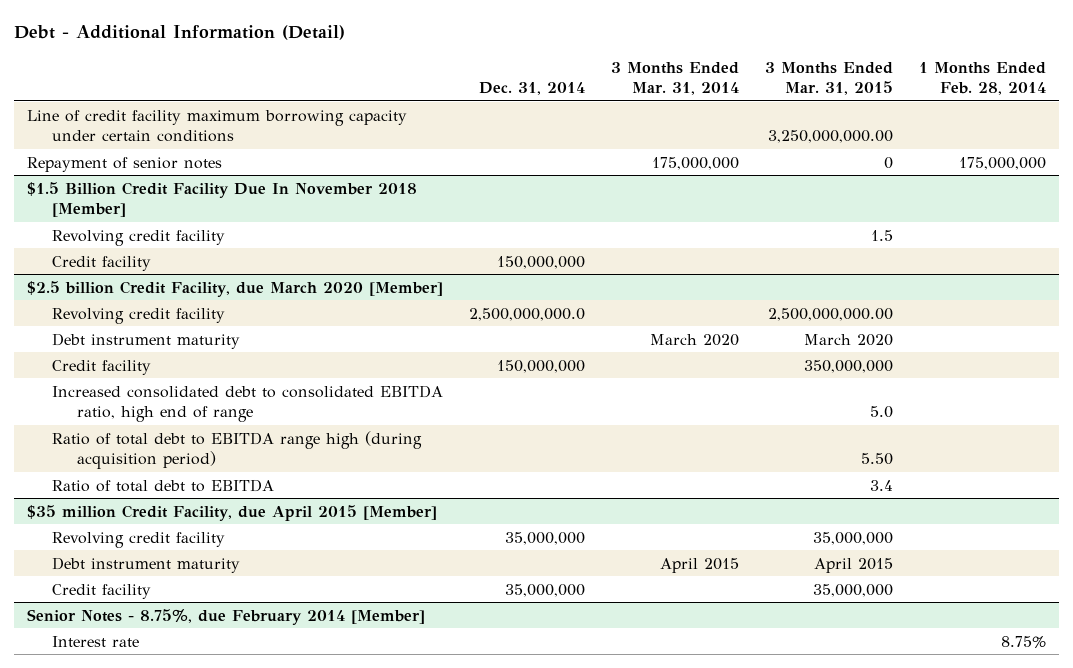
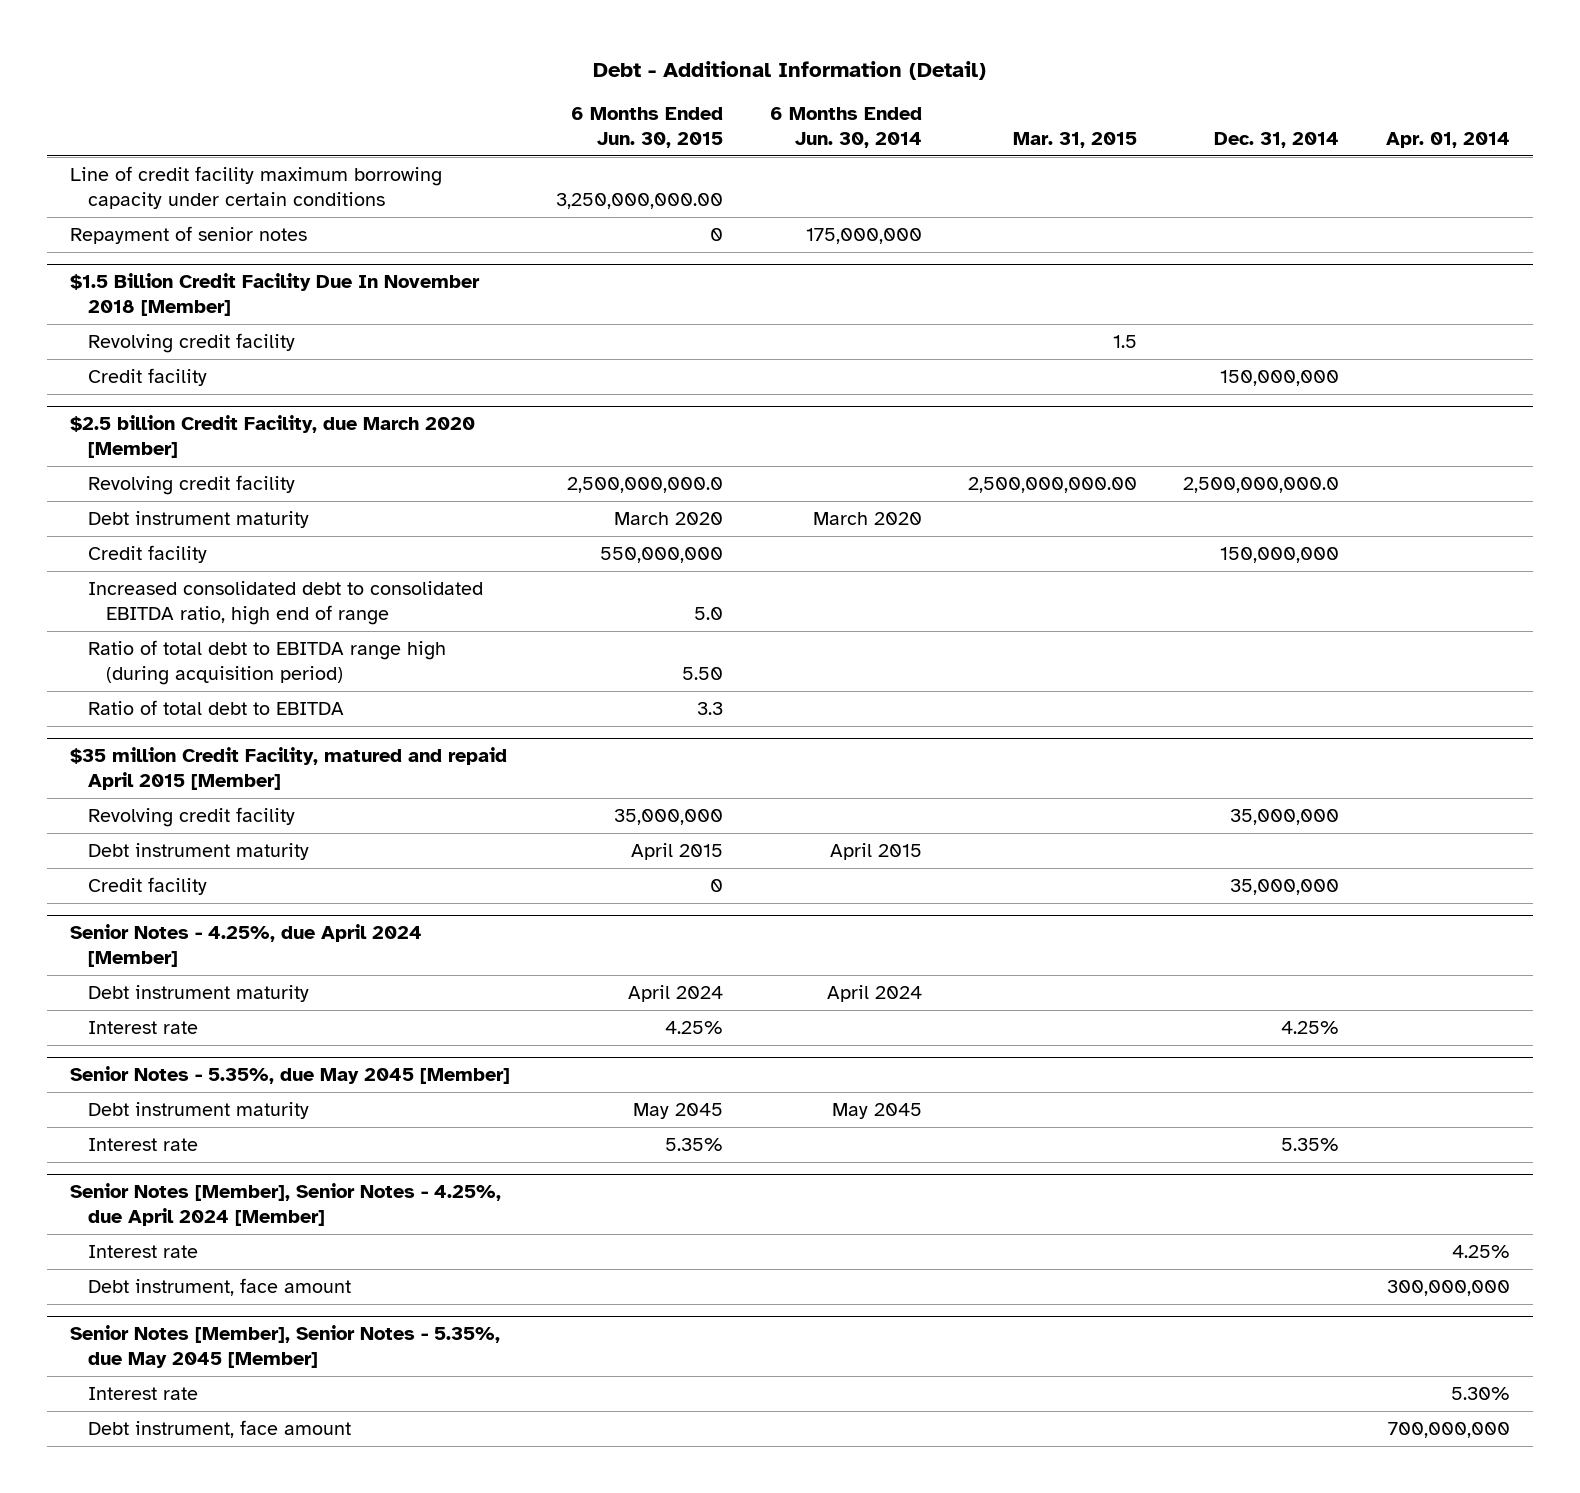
- | Dec. 31, 2014 | 3 Months Ended Mar. 31, 2014 | 3 Months Ended Mar. 31, 2015 | 1 Months Ended Feb. 28, 2014
+ | 6 Months Ended Jun. 30, 2015 | 6 Months Ended Jun. 30, 2014 | Mar. 31, 2015 | Dec. 31, 2014 | Apr. 01, 2014
- $35 million Credit Facility, due April 2015 [Member]
+ $35 million Credit Facility, matured and repaid April 2015 [Member]
- Senior Notes - 8.75%, due February 2014 [Member]
- Interest rate | | | | 8.75%
+ Senior Notes - 4.25%, due April 2024 [Member]
+ Debt instrument maturity | April 2024 | April 2024 | | |
+ Interest rate | 4.25% | | | 4.25% |
+ Senior Notes - 5.35%, due May 2045 [Member]
+ Debt instrument maturity | May 2045 | May 2045 | | |
+ Interest rate | 5.35% | | | 5.35% |
+ Senior Notes [Member], Senior Notes - 4.25%, due April 2024 [Member]
+ Interest rate | | | | | 4.25%
+ Debt instrument, face amount | | | | | 300,000,000
+ Senior Notes [Member], Senior Notes - 5.35%, due May 2045 [Member]
+ Interest rate | | | | | 5.30%
+ Debt instrument, face amount | | | | | 700,000,000

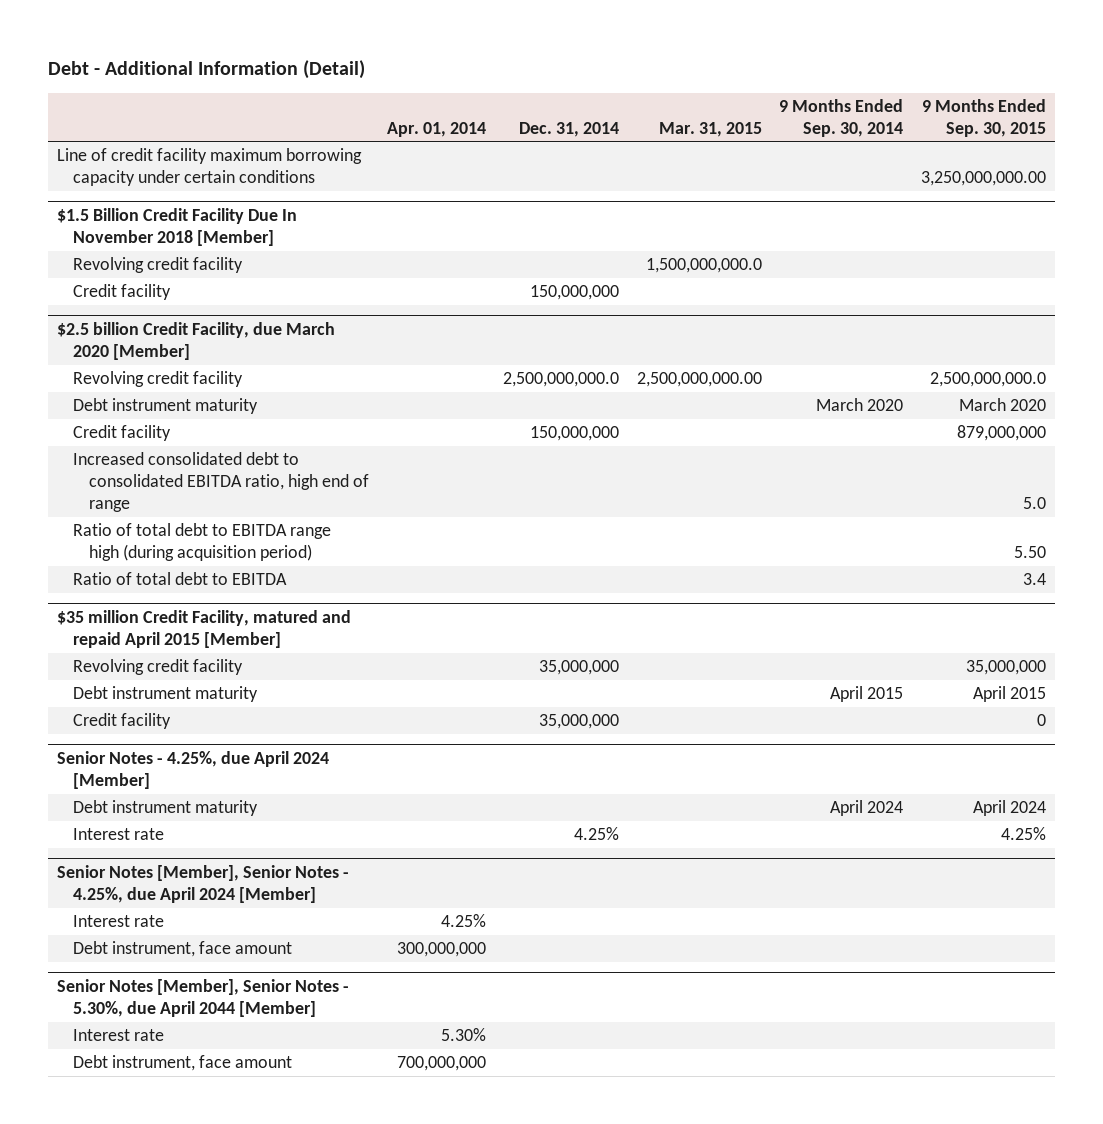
- | 6 Months Ended Jun. 30, 2015 | 6 Months Ended Jun. 30, 2014 | Mar. 31, 2015 | Dec. 31, 2014 | Apr. 01, 2014
+ | Apr. 01, 2014 | Dec. 31, 2014 | Mar. 31, 2015 | 9 Months Ended Sep. 30, 2014 | 9 Months Ended Sep. 30, 2015
- Repayment of senior notes | 0 | 175,000,000 | | |
@ $1.5 Billion Credit Facility Due In November 2018 [Member]
- Revolving credit facility | | | 1.5 | |
+ Revolving credit facility | | | 1,500,000,000.0 | |
- Senior Notes - 5.35%, due May 2045 [Member]
- Debt instrument maturity | May 2045 | May 2045 | | |
- Interest rate | 5.35% | | | 5.35% |
- Senior Notes [Member], Senior Notes - 5.35%, due May 2045 [Member]
+ Senior Notes [Member], Senior Notes - 5.30%, due April 2044 [Member]

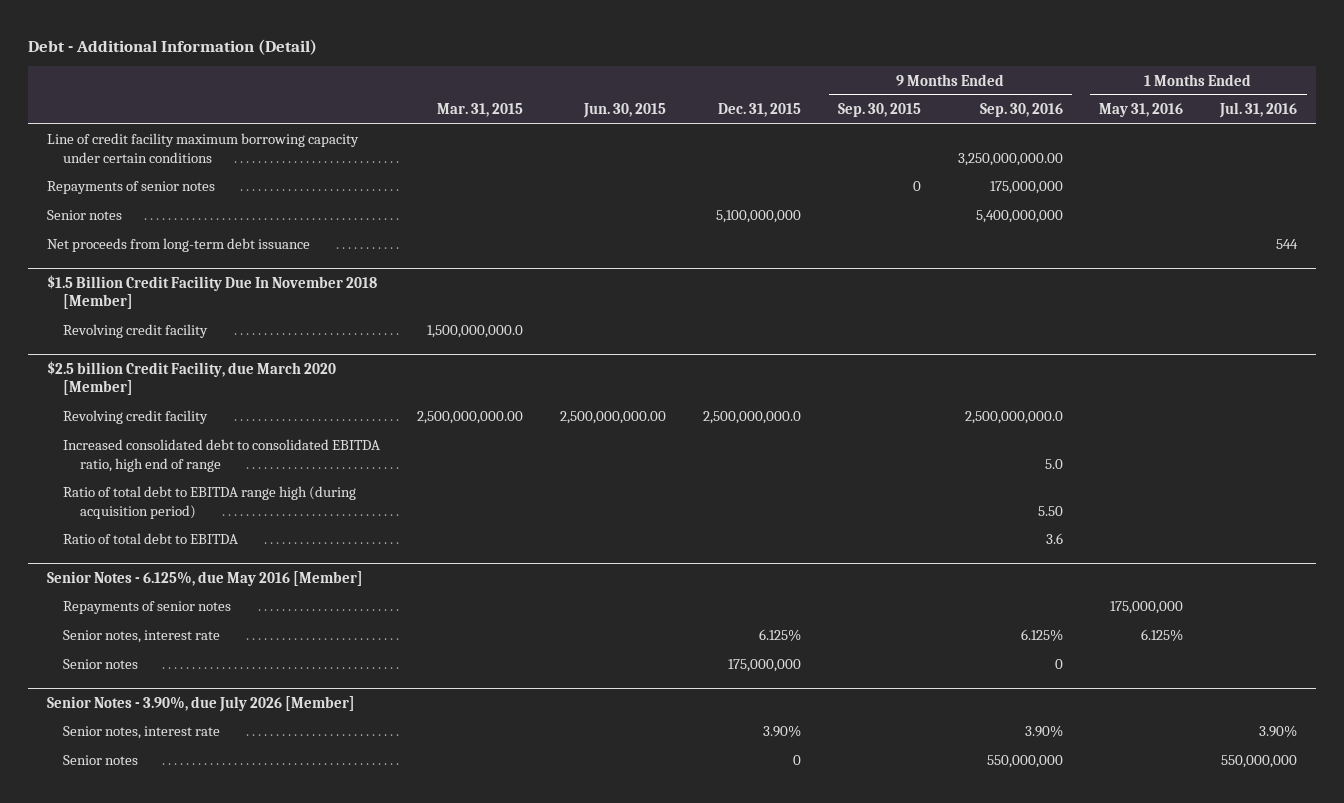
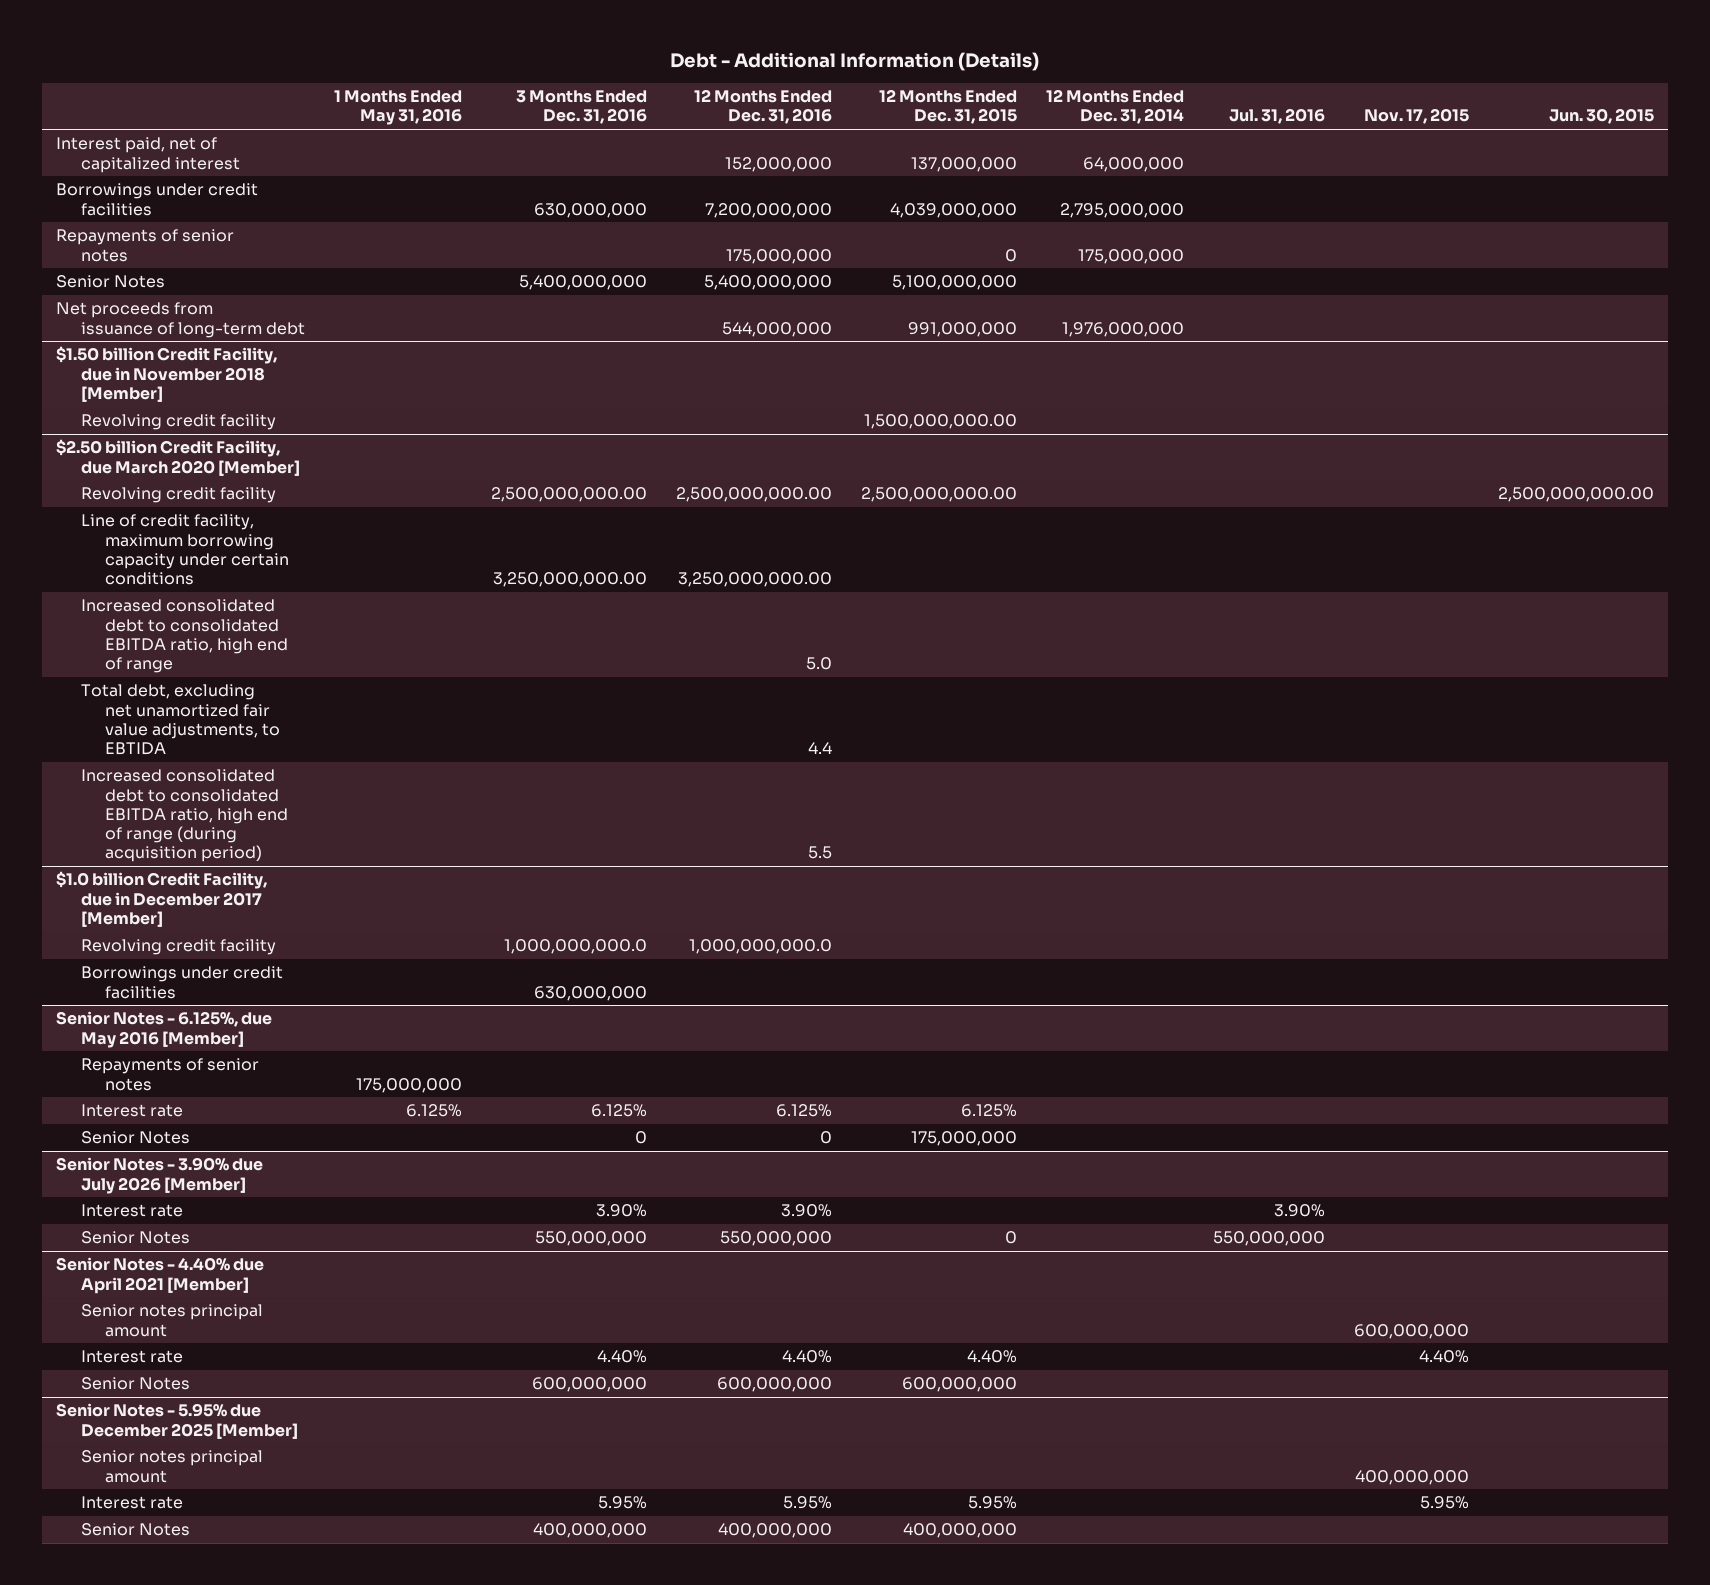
- Debt - Additional Information (Detail)
+ Debt - Additional Information (Details)
- | Mar. 31, 2015 | Jun. 30, 2015 | Dec. 31, 2015 | 9 Months Ended Sep. 30, 2015 | 9 Months Ended Sep. 30, 2016 | 1 Months Ended May 31, 2016 | 1 Months Ended Jul. 31, 2016
+ | 1 Months Ended May 31, 2016 | 3 Months Ended Dec. 31, 2016 | 12 Months Ended Dec. 31, 2016 | 12 Months Ended Dec. 31, 2015 | 12 Months Ended Dec. 31, 2014 | Jul. 31, 2016 | Nov. 17, 2015 | Jun. 30, 2015
- Line of credit facility maximum borrowing capacity under certain conditions | | | | | 3,250,000,000.00 | |
+ Interest paid, net of capitalized interest | | | 152,000,000 | 137,000,000 | 64,000,000 | | |
+ Borrowings under credit facilities | | 630,000,000 | 7,200,000,000 | 4,039,000,000 | 2,795,000,000 | | |
- Senior notes | | | 5,100,000,000 | | 5,400,000,000 | |
- Net proceeds from long-term debt issuance | | | | | | | 544
- $1.5 Billion Credit Facility Due In November 2018 [Member]
+ Senior Notes | | 5,400,000,000 | 5,400,000,000 | 5,100,000,000 | | | |
+ Net proceeds from issuance of long-term debt | | | 544,000,000 | 991,000,000 | 1,976,000,000 | | |
+ $1.50 billion Credit Facility, due in November 2018 [Member]
- $2.5 billion Credit Facility, due March 2020 [Member]
+ $2.50 billion Credit Facility, due March 2020 [Member]
+ Line of credit facility, maximum borrowing capacity under certain conditions | | 3,250,000,000.00 | 3,250,000,000.00 | | | | |
- Ratio of total debt to EBITDA range high (during acquisition period) | | | | | 5.50 | |
- Ratio of total debt to EBITDA | | | | | 3.6 | |
+ Total debt, excluding net unamortized fair value adjustments, to EBTIDA | | | 4.4 | | | | |
+ Increased consolidated debt to consolidated EBITDA ratio, high end of range (during acquisition period) | | | 5.5 | | | | |
+ $1.0 billion Credit Facility, due in December 2017 [Member]
+ Revolving credit facility | | 1,000,000,000.0 | 1,000,000,000.0 | | | | |
+ Borrowings under credit facilities | | 630,000,000 | | | | | |
@ Senior Notes - 6.125%, due May 2016 [Member]
- Senior notes, interest rate | | | 6.125% | | 6.125% | 6.125% |
- Senior notes | | | 175,000,000 | | 0 | |
- Senior Notes - 3.90%, due July 2026 [Member]
- Senior notes, interest rate | | | 3.90% | | 3.90% | | 3.90%
- Senior notes | | | 0 | | 550,000,000 | | 550,000,000
@ Senior Notes - 6.125%, due May 2016 [Member]
+ Interest rate | 6.125% | 6.125% | 6.125% | 6.125% | | | |
+ Senior Notes | | 0 | 0 | 175,000,000 | | | |
+ Senior Notes - 3.90% due July 2026 [Member]
+ Interest rate | | 3.90% | 3.90% | | | 3.90% | |
+ Senior Notes | | 550,000,000 | 550,000,000 | 0 | | 550,000,000 | |
+ Senior Notes - 4.40% due April 2021 [Member]
+ Senior notes principal amount | | | | | | | 600,000,000 |
+ Interest rate | | 4.40% | 4.40% | 4.40% | | | 4.40% |
+ Senior Notes | | 600,000,000 | 600,000,000 | 600,000,000 | | | |
+ Senior Notes - 5.95% due December 2025 [Member]
+ Senior notes principal amount | | | | | | | 400,000,000 |
+ Interest rate | | 5.95% | 5.95% | 5.95% | | | 5.95% |
+ Senior Notes | | 400,000,000 | 400,000,000 | 400,000,000 | | | |

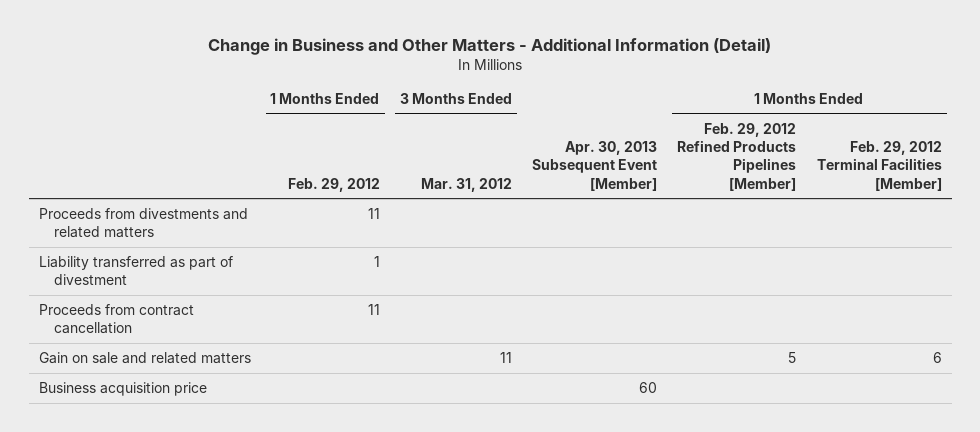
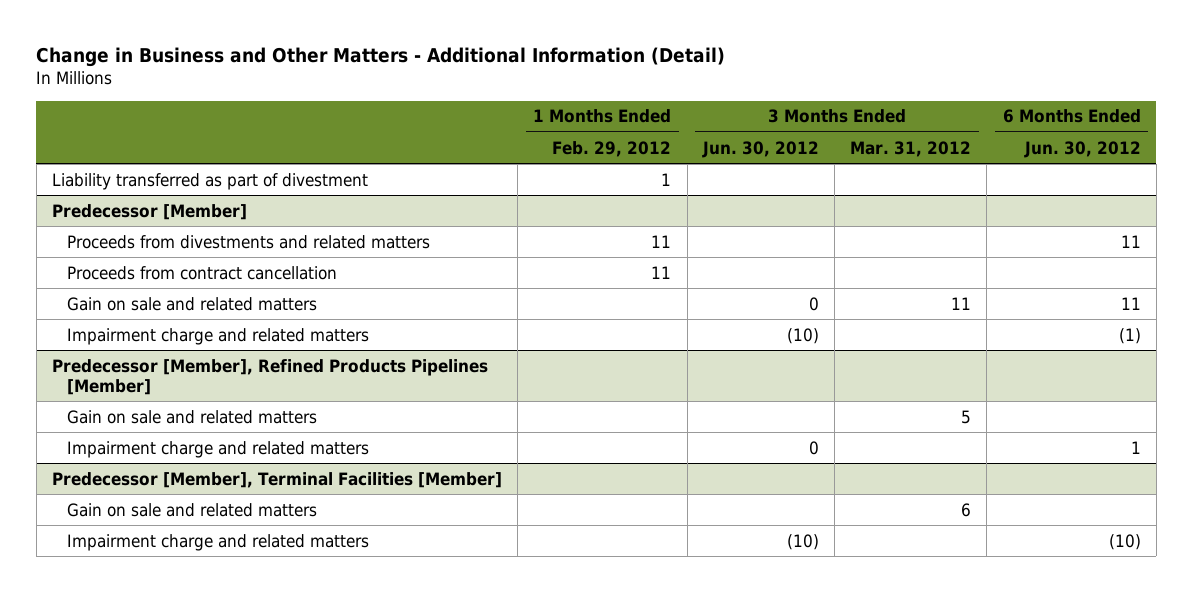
- | 1 Months Ended Feb. 29, 2012 | 3 Months Ended Mar. 31, 2012 | Apr. 30, 2013 Subsequent Event [Member] | 1 Months Ended Feb. 29, 2012 Refined Products Pipelines [Member] | 1 Months Ended Feb. 29, 2012 Terminal Facilities [Member]
+ | 1 Months Ended Feb. 29, 2012 | 3 Months Ended Jun. 30, 2012 | 3 Months Ended Mar. 31, 2012 | 6 Months Ended Jun. 30, 2012
- Proceeds from divestments and related matters | 11 | | | |
- Proceeds from contract cancellation | 11 | | | |
- Gain on sale and related matters | | 11 | | 5 | 6
- Business acquisition price | | | 60 | |
+ Predecessor [Member]
+ Proceeds from divestments and related matters | 11 | | | 11
+ Proceeds from contract cancellation | 11 | | |
+ Gain on sale and related matters | | 0 | 11 | 11
+ Impairment charge and related matters | | (10) | | (1)
+ Predecessor [Member], Refined Products Pipelines [Member]
+ Gain on sale and related matters | | | 5 |
+ Impairment charge and related matters | | 0 | | 1
+ Predecessor [Member], Terminal Facilities [Member]
+ Gain on sale and related matters | | | 6 |
+ Impairment charge and related matters | | (10) | | (10)

